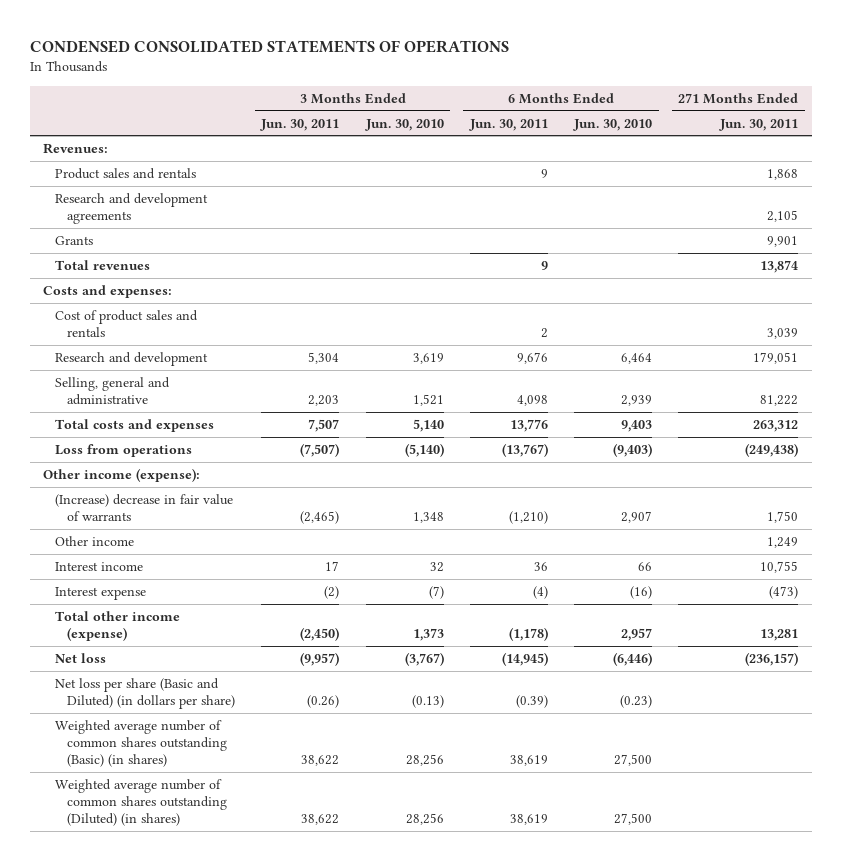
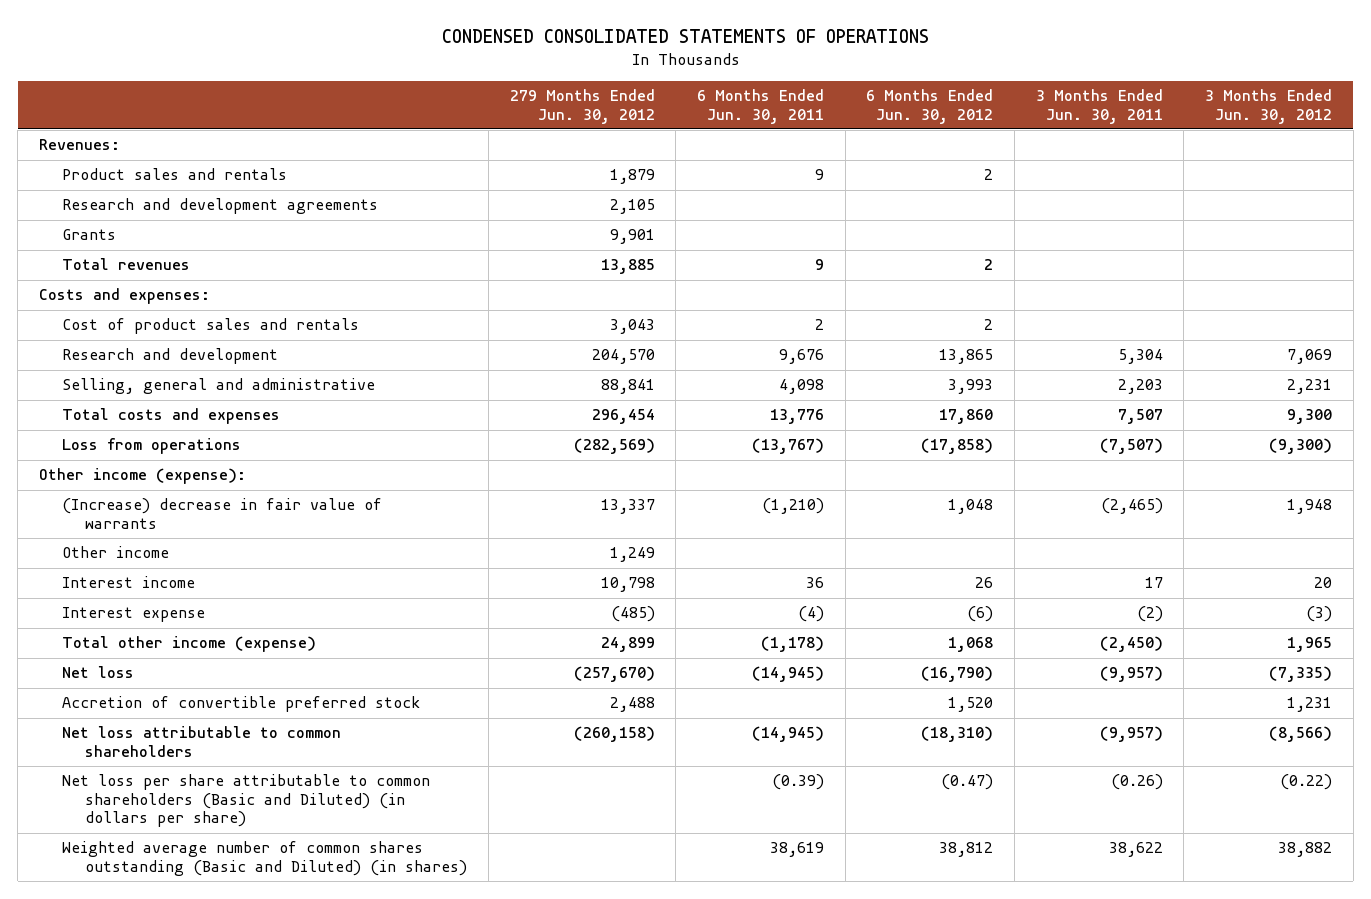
- | 3 Months Ended Jun. 30, 2011 | 3 Months Ended Jun. 30, 2010 | 6 Months Ended Jun. 30, 2011 | 6 Months Ended Jun. 30, 2010 | 271 Months Ended Jun. 30, 2011
+ | 279 Months Ended Jun. 30, 2012 | 6 Months Ended Jun. 30, 2011 | 6 Months Ended Jun. 30, 2012 | 3 Months Ended Jun. 30, 2011 | 3 Months Ended Jun. 30, 2012
- Net loss per share (Basic and Diluted) (in dollars per share) | (0.26) | (0.13) | (0.39) | (0.23) |
- Weighted average number of common shares outstanding (Basic) (in shares) | 38,622 | 28,256 | 38,619 | 27,500 |
- Weighted average number of common shares outstanding (Diluted) (in shares) | 38,622 | 28,256 | 38,619 | 27,500 |
+ Accretion of convertible preferred stock | 2,488 | | 1,520 | | 1,231
+ Net loss attributable to common shareholders | (260,158) | (14,945) | (18,310) | (9,957) | (8,566)
+ Net loss per share attributable to common shareholders (Basic and Diluted) (in dollars per share) | | (0.39) | (0.47) | (0.26) | (0.22)
+ Weighted average number of common shares outstanding (Basic and Diluted) (in shares) | | 38,619 | 38,812 | 38,622 | 38,882

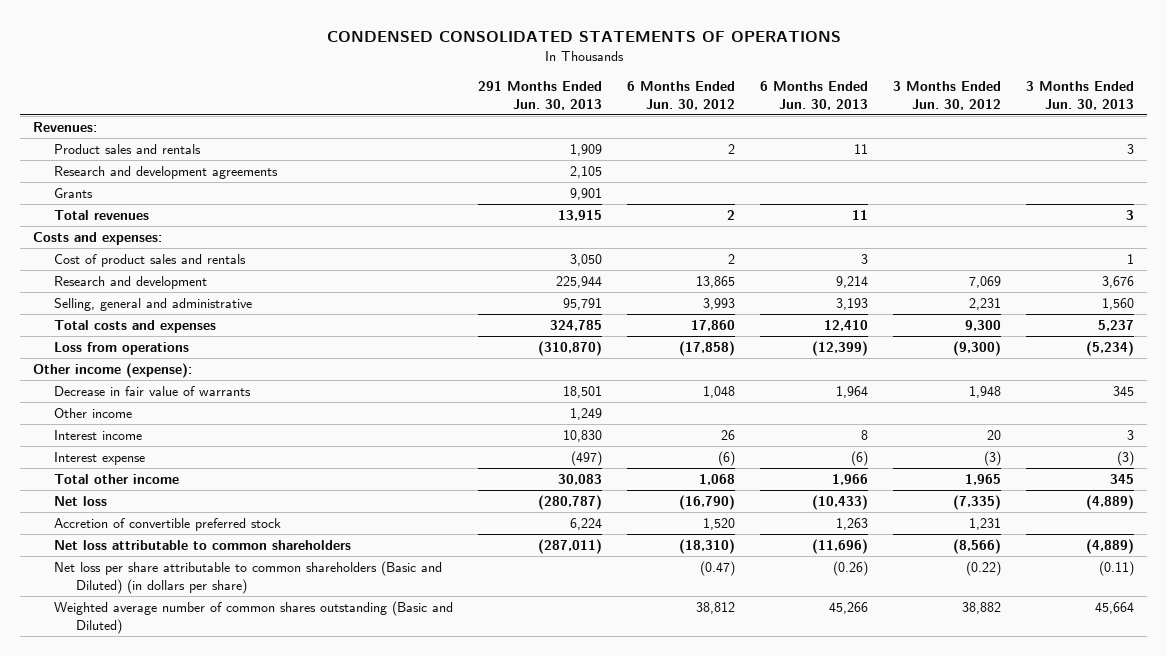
- | 279 Months Ended Jun. 30, 2012 | 6 Months Ended Jun. 30, 2011 | 6 Months Ended Jun. 30, 2012 | 3 Months Ended Jun. 30, 2011 | 3 Months Ended Jun. 30, 2012
+ | 291 Months Ended Jun. 30, 2013 | 6 Months Ended Jun. 30, 2012 | 6 Months Ended Jun. 30, 2013 | 3 Months Ended Jun. 30, 2012 | 3 Months Ended Jun. 30, 2013
- (Increase) decrease in fair value of warrants | 13,337 | (1,210) | 1,048 | (2,465) | 1,948
+ Decrease in fair value of warrants | 18,501 | 1,048 | 1,964 | 1,948 | 345
- Total other income (expense) | 24,899 | (1,178) | 1,068 | (2,450) | 1,965
+ Total other income | 30,083 | 1,068 | 1,966 | 1,965 | 345
- Weighted average number of common shares outstanding (Basic and Diluted) (in shares) | | 38,619 | 38,812 | 38,622 | 38,882
+ Weighted average number of common shares outstanding (Basic and Diluted) | | 38,812 | 45,266 | 38,882 | 45,664

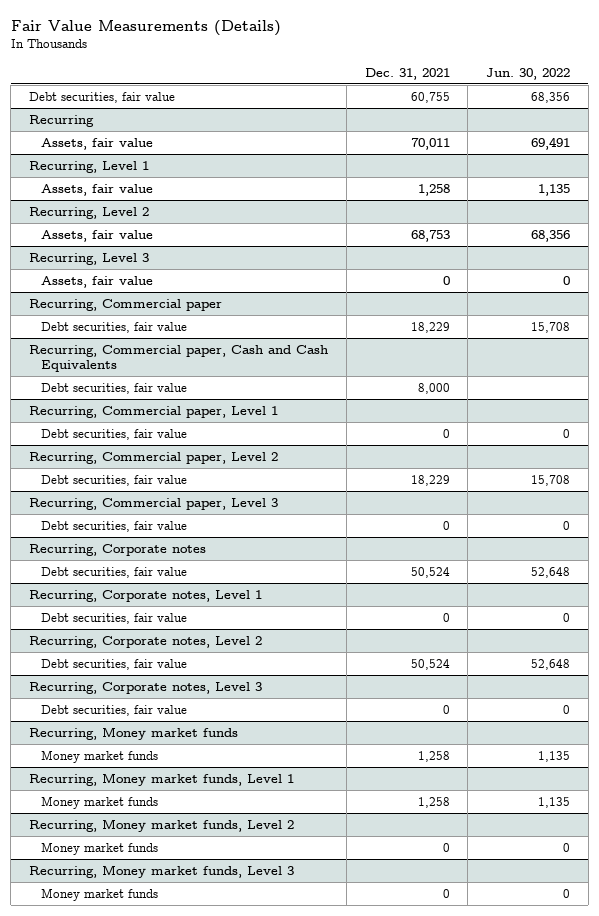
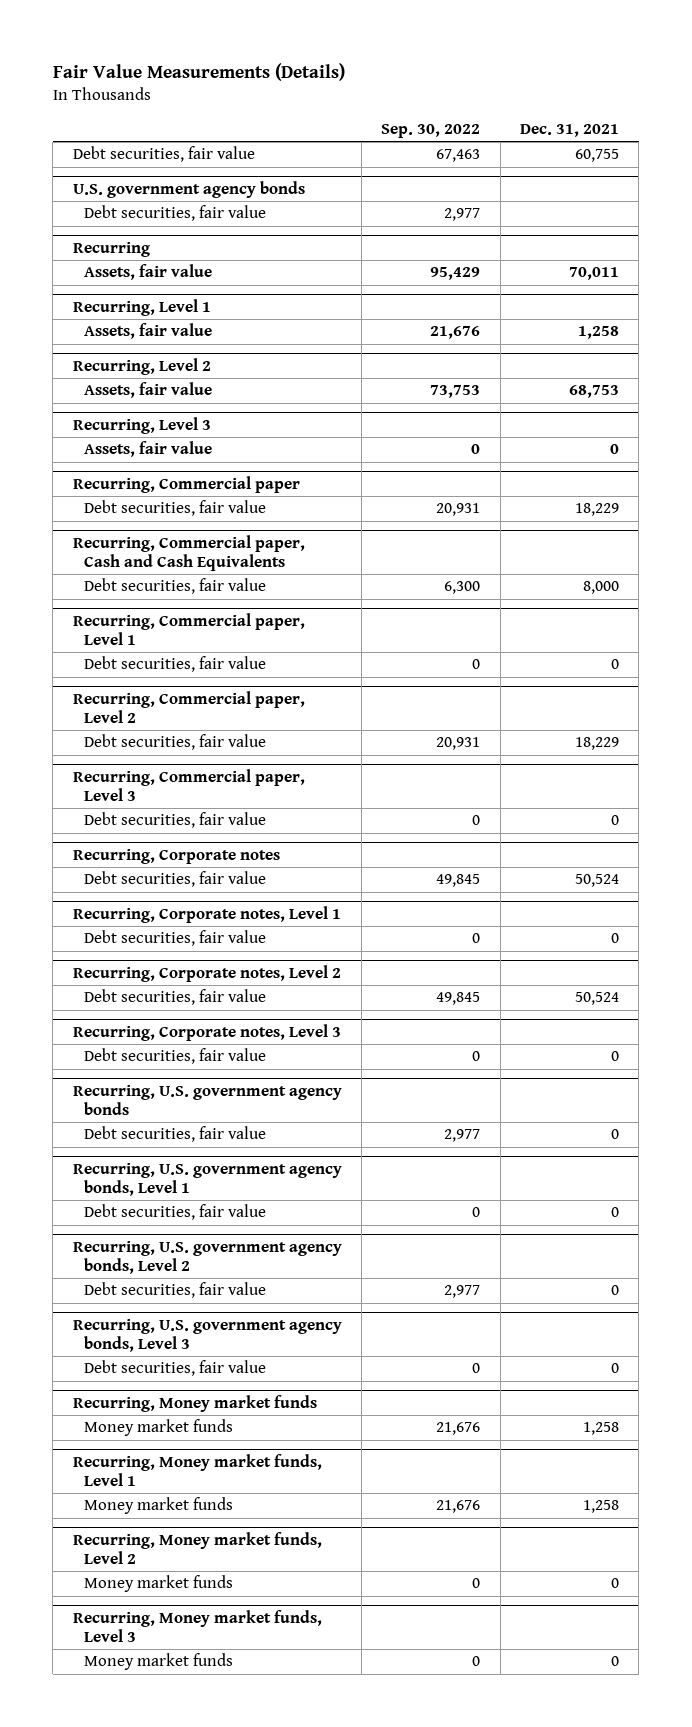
- | Dec. 31, 2021 | Jun. 30, 2022
+ | Sep. 30, 2022 | Dec. 31, 2021
+ U.S. government agency bonds
+ Debt securities, fair value | 2,977 |
+ Recurring, U.S. government agency bonds
+ Debt securities, fair value | 2,977 | 0
+ Recurring, U.S. government agency bonds, Level 1
+ Debt securities, fair value | 0 | 0
+ Recurring, U.S. government agency bonds, Level 2
+ Debt securities, fair value | 2,977 | 0
+ Recurring, U.S. government agency bonds, Level 3
+ Debt securities, fair value | 0 | 0

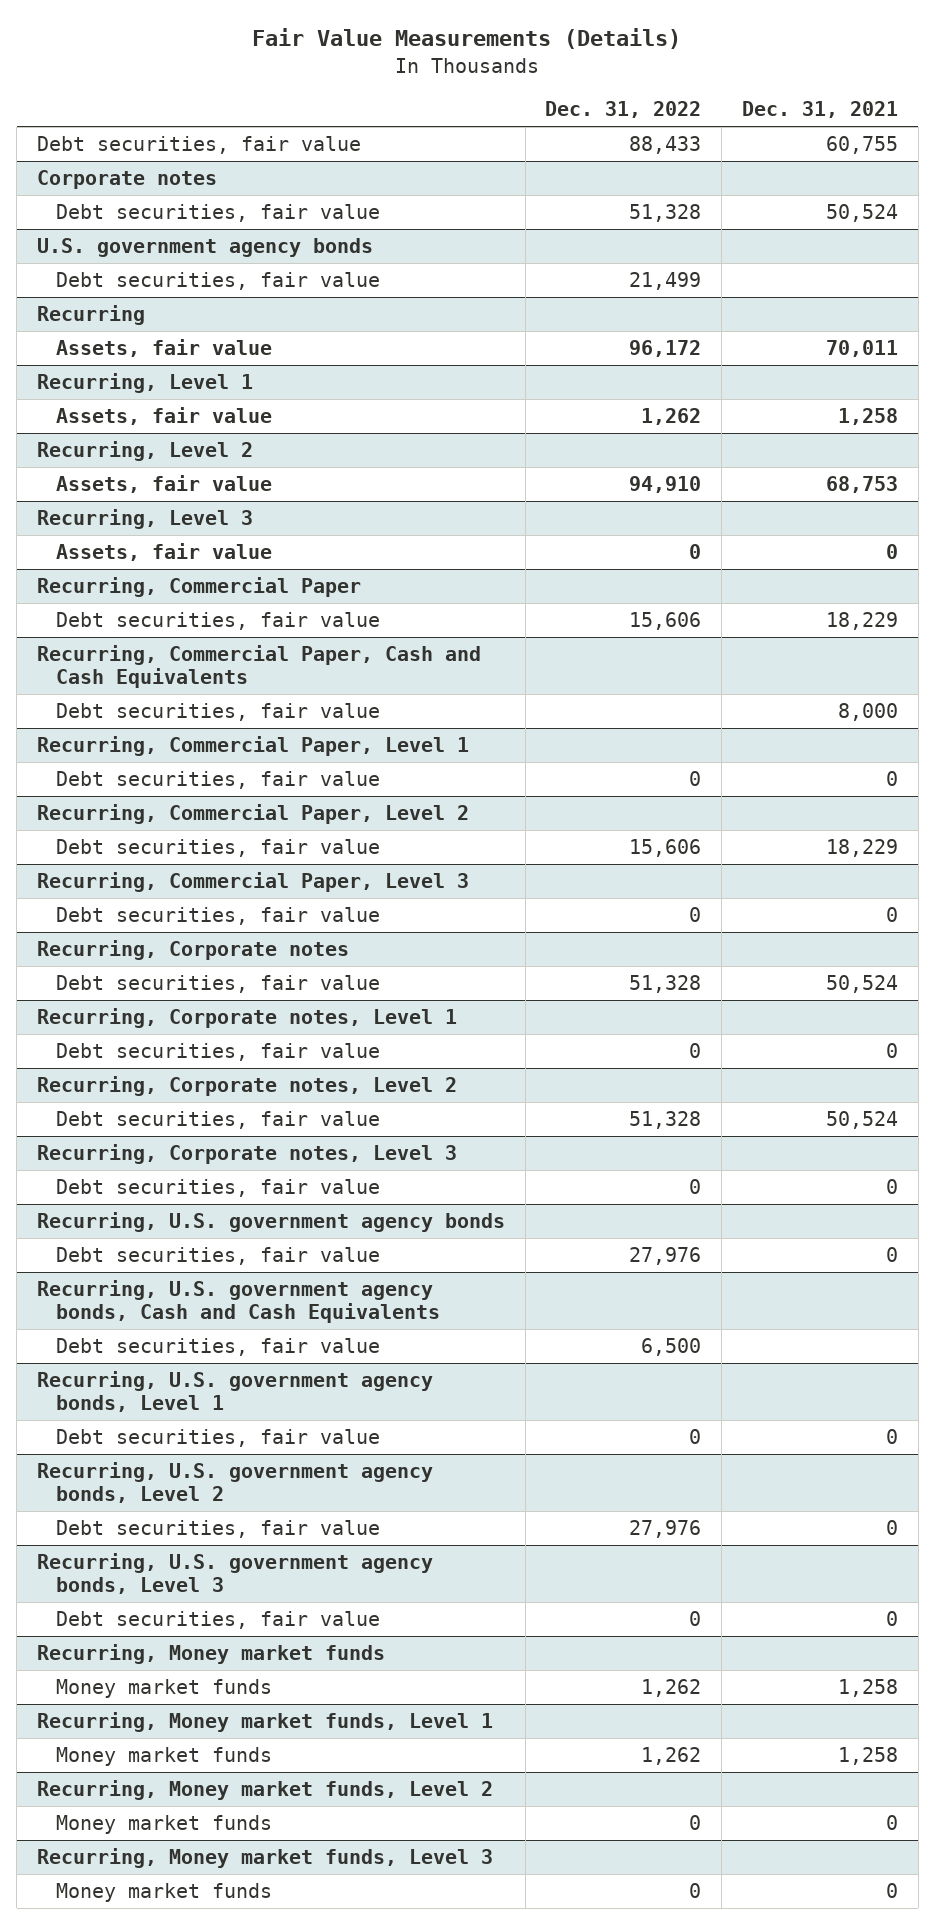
- | Sep. 30, 2022 | Dec. 31, 2021
+ | Dec. 31, 2022 | Dec. 31, 2021
+ Corporate notes
+ Debt securities, fair value | 51,328 | 50,524
- Recurring, Commercial paper
+ Recurring, Commercial Paper
- Recurring, Commercial paper, Cash and Cash Equivalents
+ Recurring, Commercial Paper, Cash and Cash Equivalents
- Recurring, Commercial paper, Level 1
+ Recurring, Commercial Paper, Level 1
- Recurring, Commercial paper, Level 2
+ Recurring, Commercial Paper, Level 2
- Recurring, Commercial paper, Level 3
+ Recurring, Commercial Paper, Level 3
+ Recurring, U.S. government agency bonds, Cash and Cash Equivalents
+ Debt securities, fair value | 6,500 |

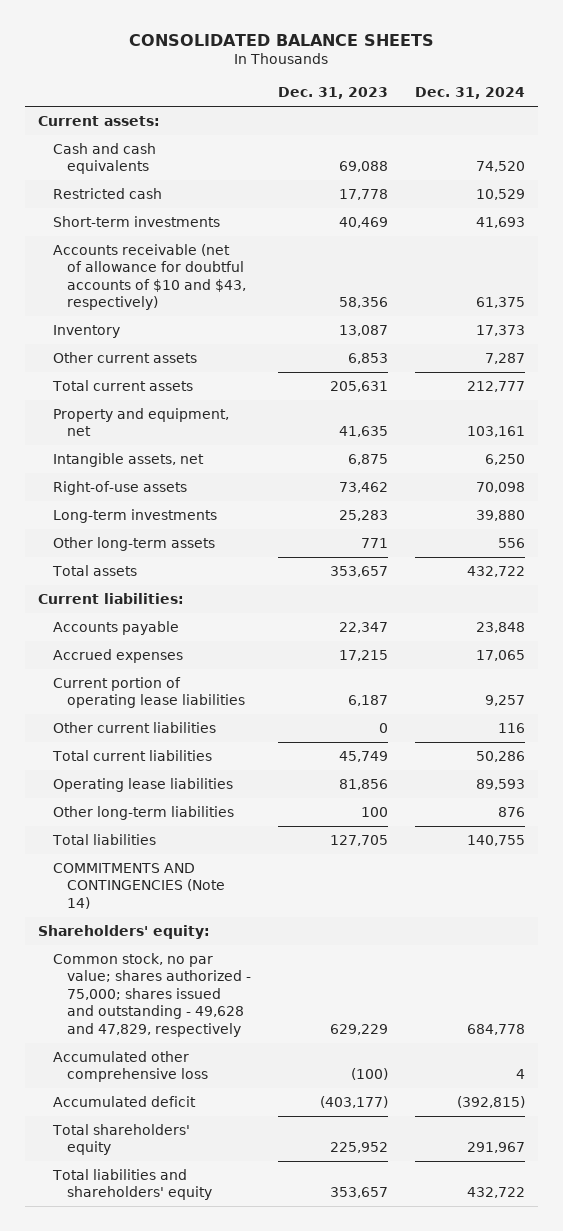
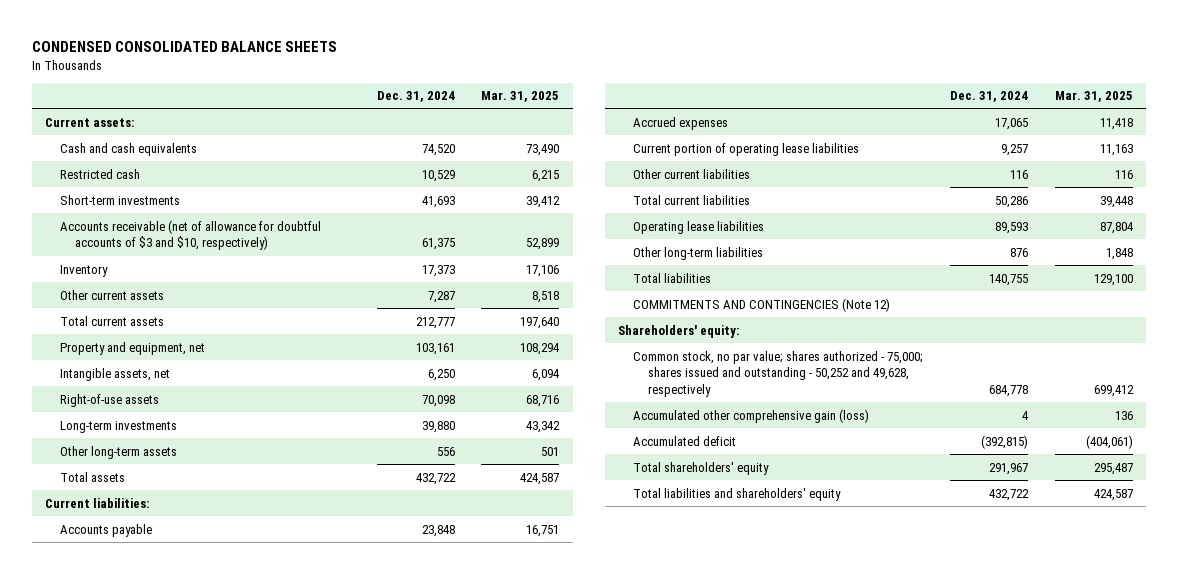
- CONSOLIDATED BALANCE SHEETS
+ CONDENSED CONSOLIDATED BALANCE SHEETS
- | Dec. 31, 2023 | Dec. 31, 2024
+ | Dec. 31, 2024 | Mar. 31, 2025
- Accounts receivable (net of allowance for doubtful accounts of $10 and $43, respectively) | 58,356 | 61,375
+ Accounts receivable (net of allowance for doubtful accounts of $3 and $10, respectively) | 61,375 | 52,899
- COMMITMENTS AND CONTINGENCIES (Note 14)
+ COMMITMENTS AND CONTINGENCIES (Note 12)
- Common stock, no par value; shares authorized - 75,000; shares issued and outstanding - 49,628 and 47,829, respectively | 629,229 | 684,778
- Accumulated other comprehensive loss | (100) | 4
+ Common stock, no par value; shares authorized - 75,000; shares issued and outstanding - 50,252 and 49,628, respectively | 684,778 | 699,412
+ Accumulated other comprehensive gain (loss) | 4 | 136

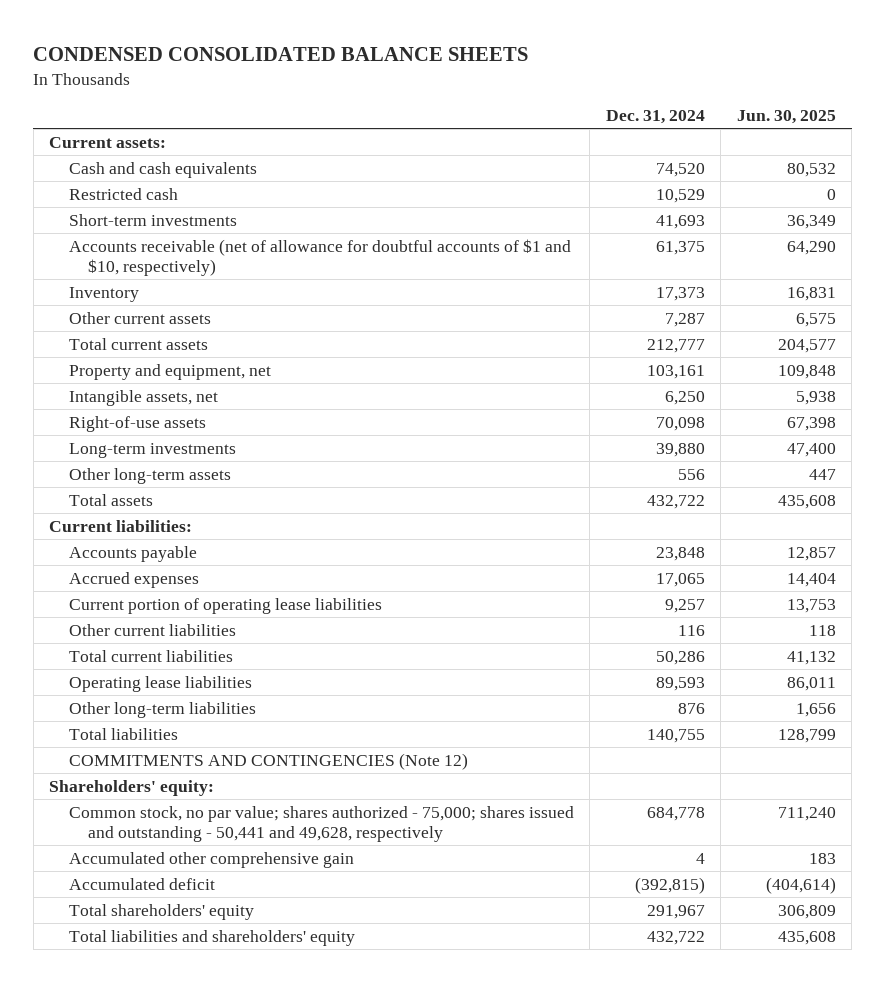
- | Dec. 31, 2024 | Mar. 31, 2025
+ | Dec. 31, 2024 | Jun. 30, 2025
- Accounts receivable (net of allowance for doubtful accounts of $3 and $10, respectively) | 61,375 | 52,899
+ Accounts receivable (net of allowance for doubtful accounts of $1 and $10, respectively) | 61,375 | 64,290
- Common stock, no par value; shares authorized - 75,000; shares issued and outstanding - 50,252 and 49,628, respectively | 684,778 | 699,412
- Accumulated other comprehensive gain (loss) | 4 | 136
+ Common stock, no par value; shares authorized - 75,000; shares issued and outstanding - 50,441 and 49,628, respectively | 684,778 | 711,240
+ Accumulated other comprehensive gain | 4 | 183

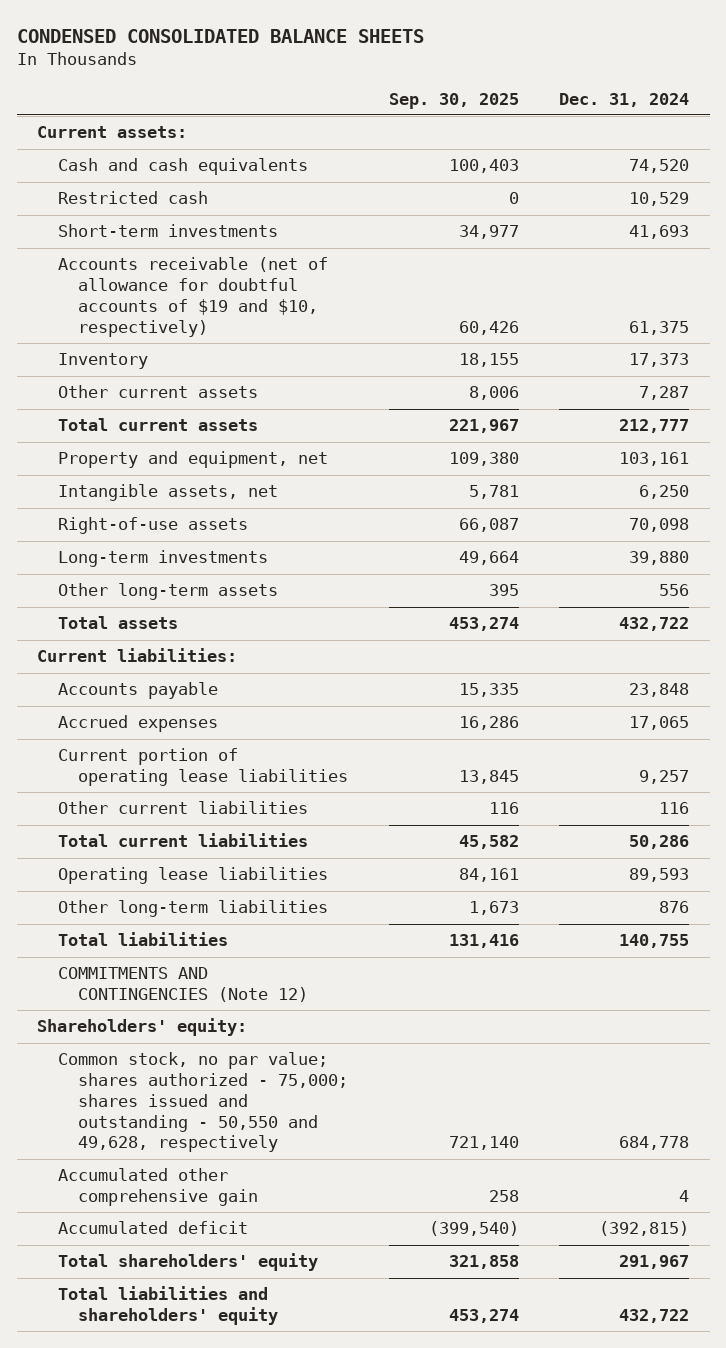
- | Dec. 31, 2024 | Jun. 30, 2025
+ | Sep. 30, 2025 | Dec. 31, 2024
- Accounts receivable (net of allowance for doubtful accounts of $1 and $10, respectively) | 61,375 | 64,290
+ Accounts receivable (net of allowance for doubtful accounts of $19 and $10, respectively) | 60,426 | 61,375
- Common stock, no par value; shares authorized - 75,000; shares issued and outstanding - 50,441 and 49,628, respectively | 684,778 | 711,240
+ Common stock, no par value; shares authorized - 75,000; shares issued and outstanding - 50,550 and 49,628, respectively | 721,140 | 684,778

